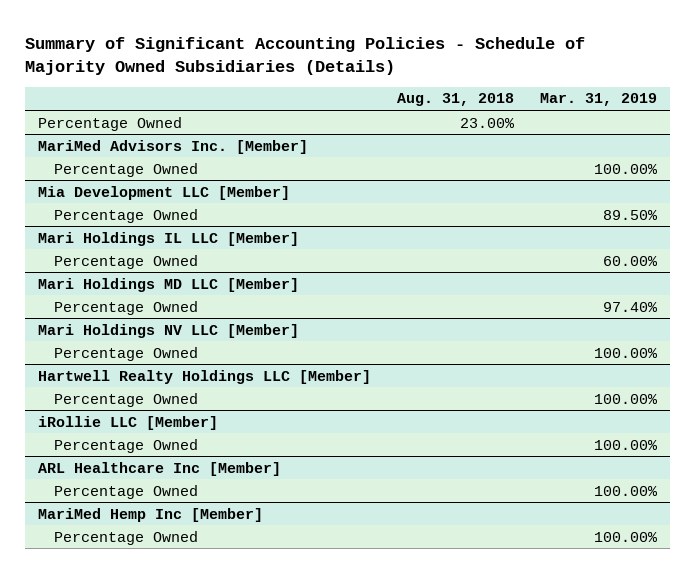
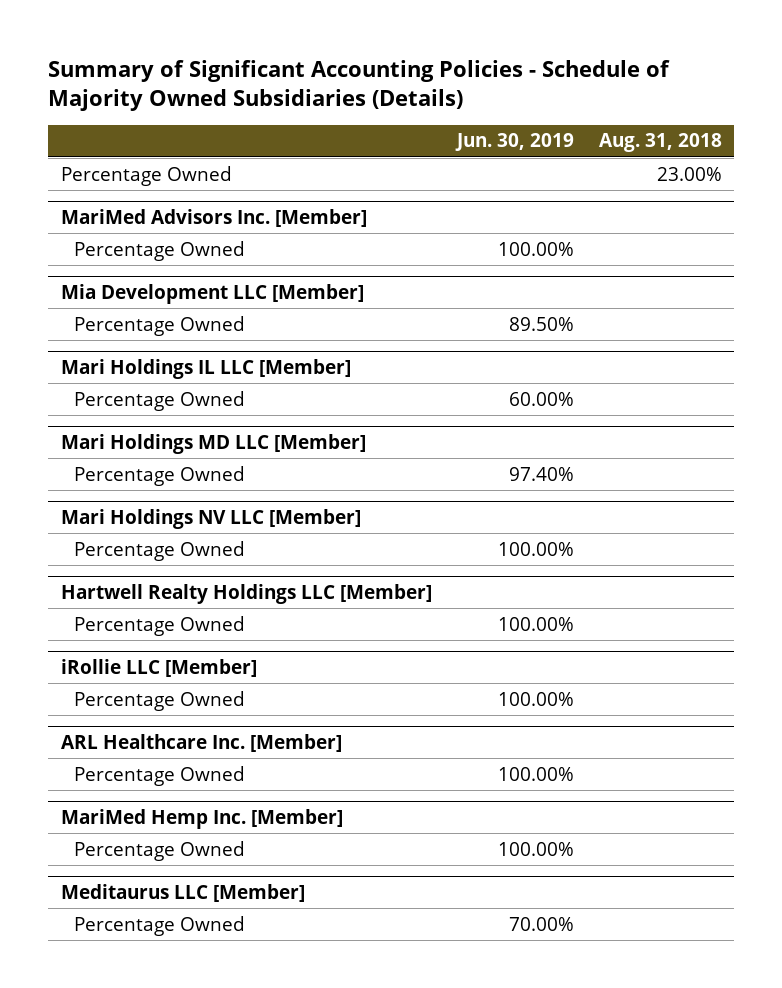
- | Aug. 31, 2018 | Mar. 31, 2019
+ | Jun. 30, 2019 | Aug. 31, 2018
- ARL Healthcare Inc [Member]
+ ARL Healthcare Inc. [Member]
- MariMed Hemp Inc [Member]
+ MariMed Hemp Inc. [Member]
+ Meditaurus LLC [Member]
+ Percentage Owned | 70.00% |

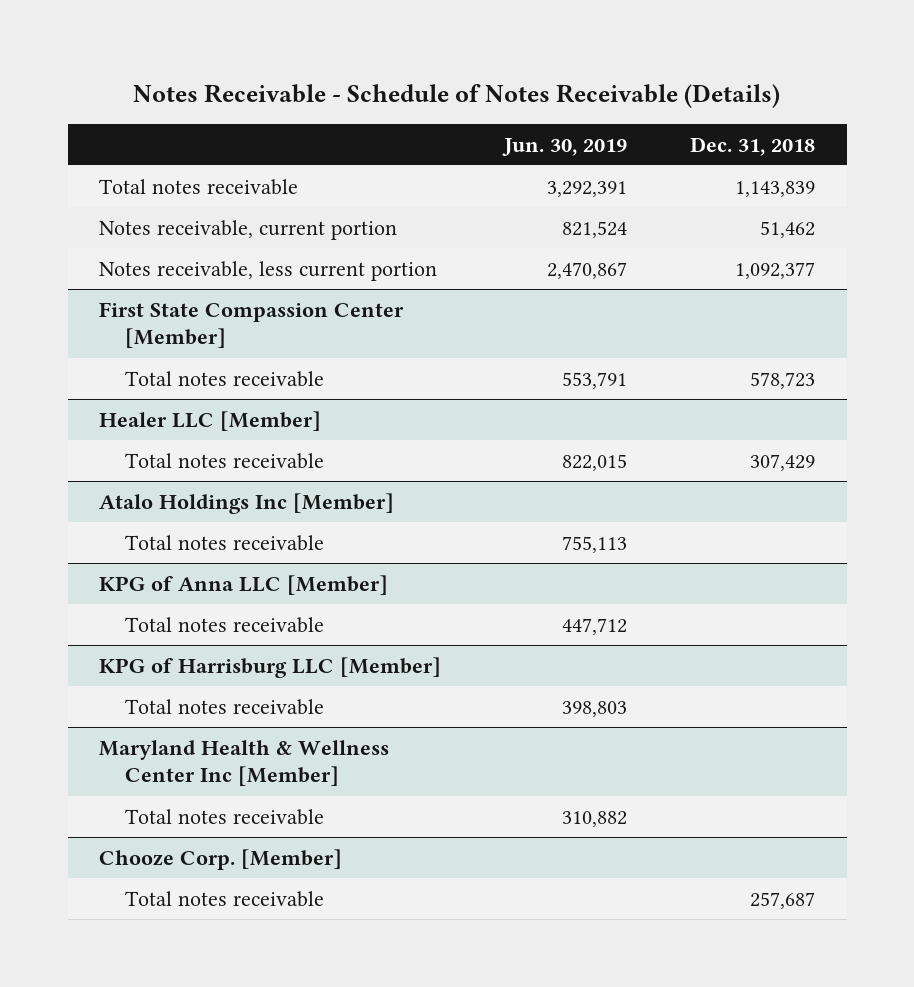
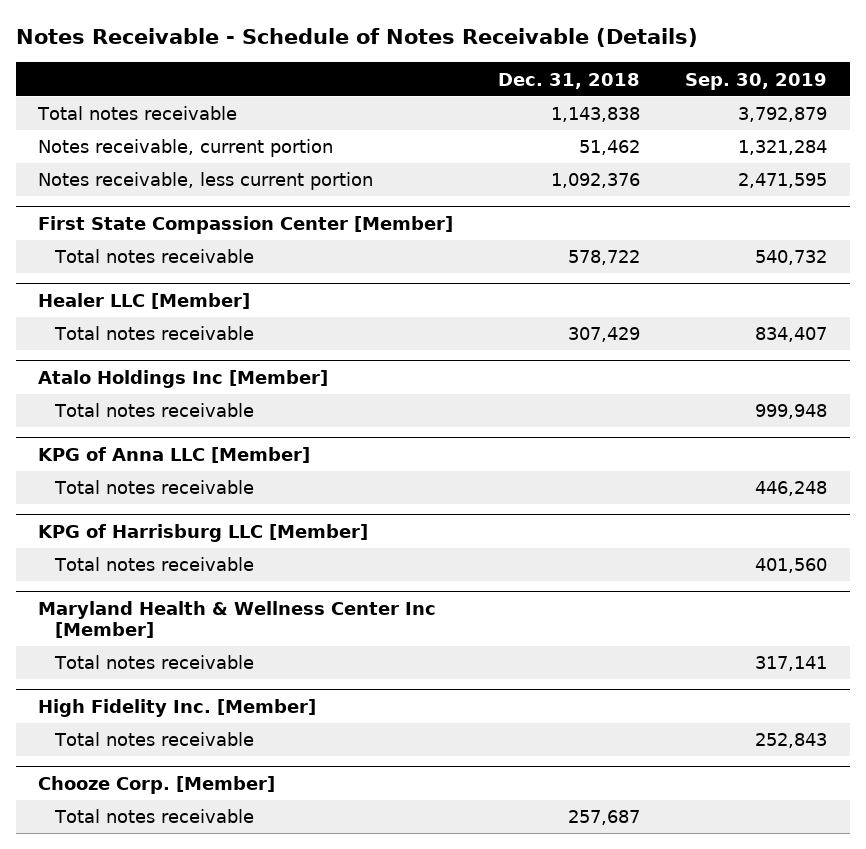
- | Jun. 30, 2019 | Dec. 31, 2018
+ | Dec. 31, 2018 | Sep. 30, 2019
- Total notes receivable | 3,292,391 | 1,143,839
+ Total notes receivable | 1,143,838 | 3,792,879
- Notes receivable, less current portion | 2,470,867 | 1,092,377
+ Notes receivable, less current portion | 1,092,376 | 2,471,595
@ First State Compassion Center [Member]
- Total notes receivable | 553,791 | 578,723
+ Total notes receivable | 578,722 | 540,732
+ High Fidelity Inc. [Member]
+ Total notes receivable | | 252,843

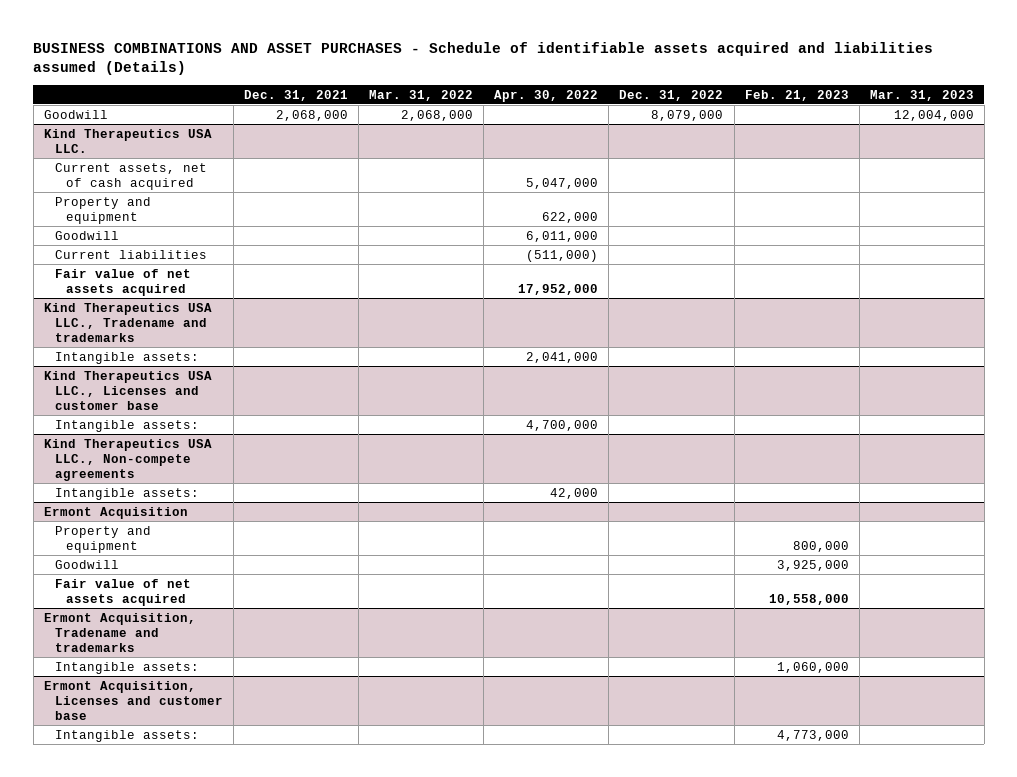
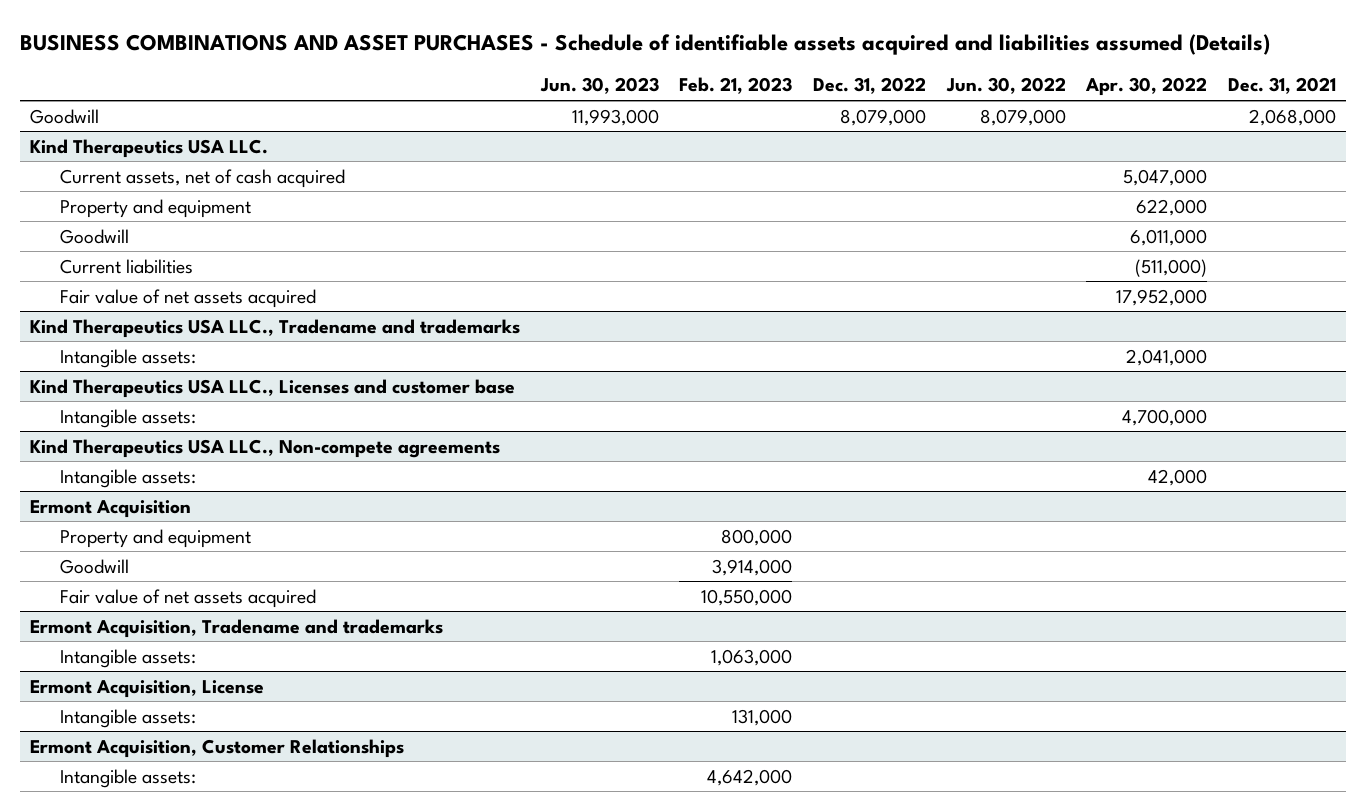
- | Dec. 31, 2021 | Mar. 31, 2022 | Apr. 30, 2022 | Dec. 31, 2022 | Feb. 21, 2023 | Mar. 31, 2023
+ | Jun. 30, 2023 | Feb. 21, 2023 | Dec. 31, 2022 | Jun. 30, 2022 | Apr. 30, 2022 | Dec. 31, 2021
@ Ermont Acquisition
- Goodwill | | | | | 3,925,000 |
- Fair value of net assets acquired | | | | | 10,558,000 |
+ Goodwill | | 3,914,000 | | | |
+ Fair value of net assets acquired | | 10,550,000 | | | |
@ Ermont Acquisition, Tradename and trademarks
- Intangible assets: | | | | | 1,060,000 |
- Ermont Acquisition, Licenses and customer base
- Intangible assets: | | | | | 4,773,000 |
@ Ermont Acquisition, Tradename and trademarks
+ Intangible assets: | | 1,063,000 | | | |
+ Ermont Acquisition, License
+ Intangible assets: | | 131,000 | | | |
+ Ermont Acquisition, Customer Relationships
+ Intangible assets: | | 4,642,000 | | | |

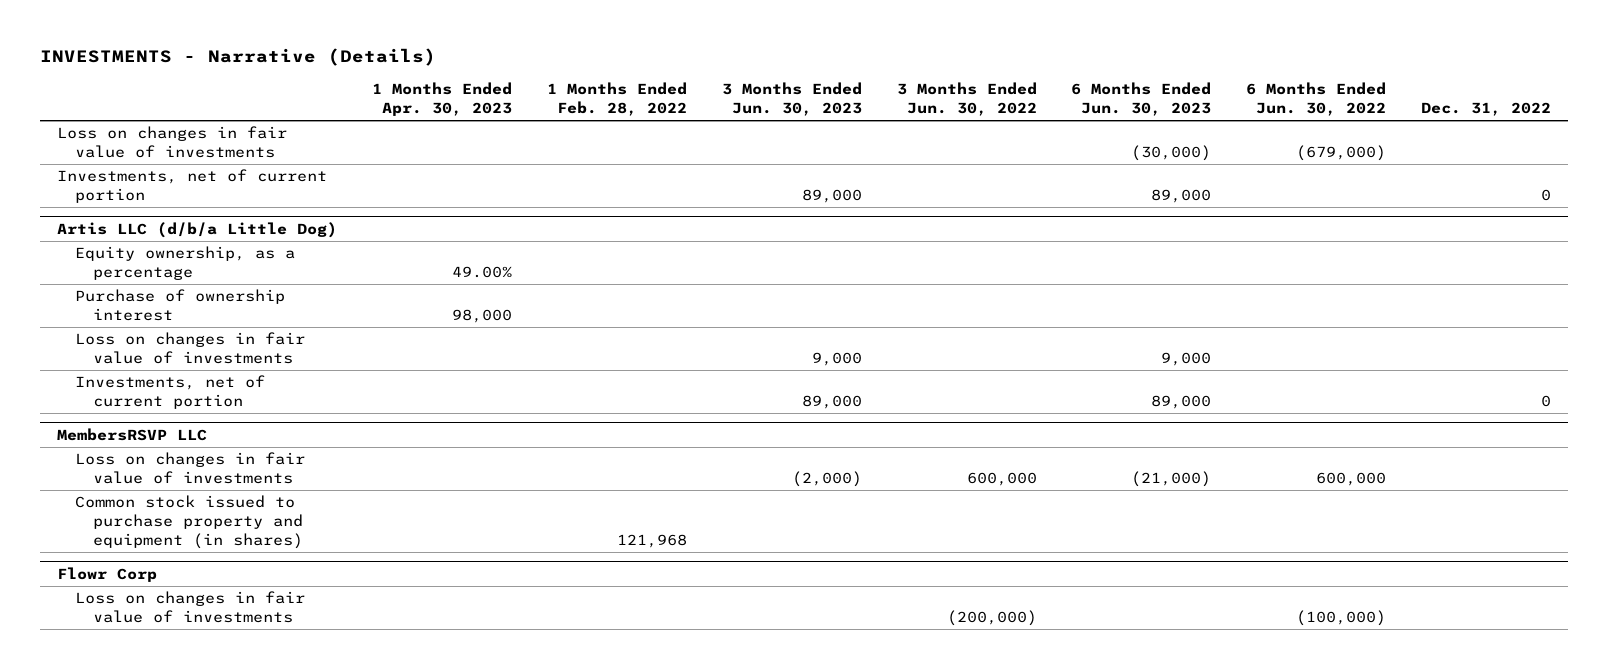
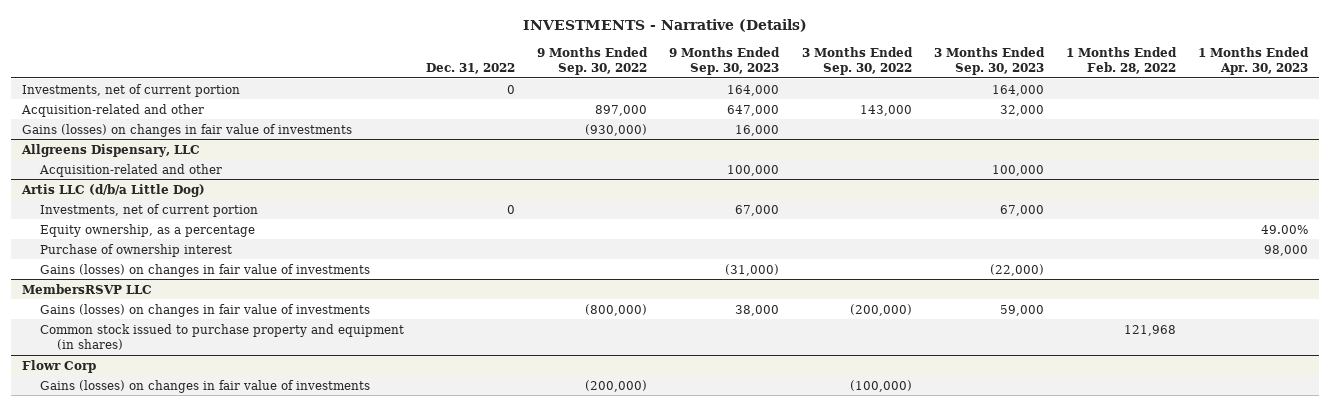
- | 1 Months Ended Apr. 30, 2023 | 1 Months Ended Feb. 28, 2022 | 3 Months Ended Jun. 30, 2023 | 3 Months Ended Jun. 30, 2022 | 6 Months Ended Jun. 30, 2023 | 6 Months Ended Jun. 30, 2022 | Dec. 31, 2022
+ | Dec. 31, 2022 | 9 Months Ended Sep. 30, 2022 | 9 Months Ended Sep. 30, 2023 | 3 Months Ended Sep. 30, 2022 | 3 Months Ended Sep. 30, 2023 | 1 Months Ended Feb. 28, 2022 | 1 Months Ended Apr. 30, 2023
- Loss on changes in fair value of investments | | | | | (30,000) | (679,000) |
+ Acquisition-related and other | | 897,000 | 647,000 | 143,000 | 32,000 | |
+ Gains (losses) on changes in fair value of investments | | (930,000) | 16,000 | | | |
+ Allgreens Dispensary, LLC
+ Acquisition-related and other | | | 100,000 | | 100,000 | |
@ Artis LLC (d/b/a Little Dog)
moved up: Investments, net of current portion | 0 | | 67,000 | | 67,000 | |
- Loss on changes in fair value of investments | | | 9,000 | | 9,000 | |
+ Gains (losses) on changes in fair value of investments | | | (31,000) | | (22,000) | |
@ MembersRSVP LLC
- Loss on changes in fair value of investments | | | (2,000) | 600,000 | (21,000) | 600,000 |
+ Gains (losses) on changes in fair value of investments | | (800,000) | 38,000 | (200,000) | 59,000 | |
@ Flowr Corp
- Loss on changes in fair value of investments | | | | (200,000) | | (100,000) |
+ Gains (losses) on changes in fair value of investments | | (200,000) | | (100,000) | | |

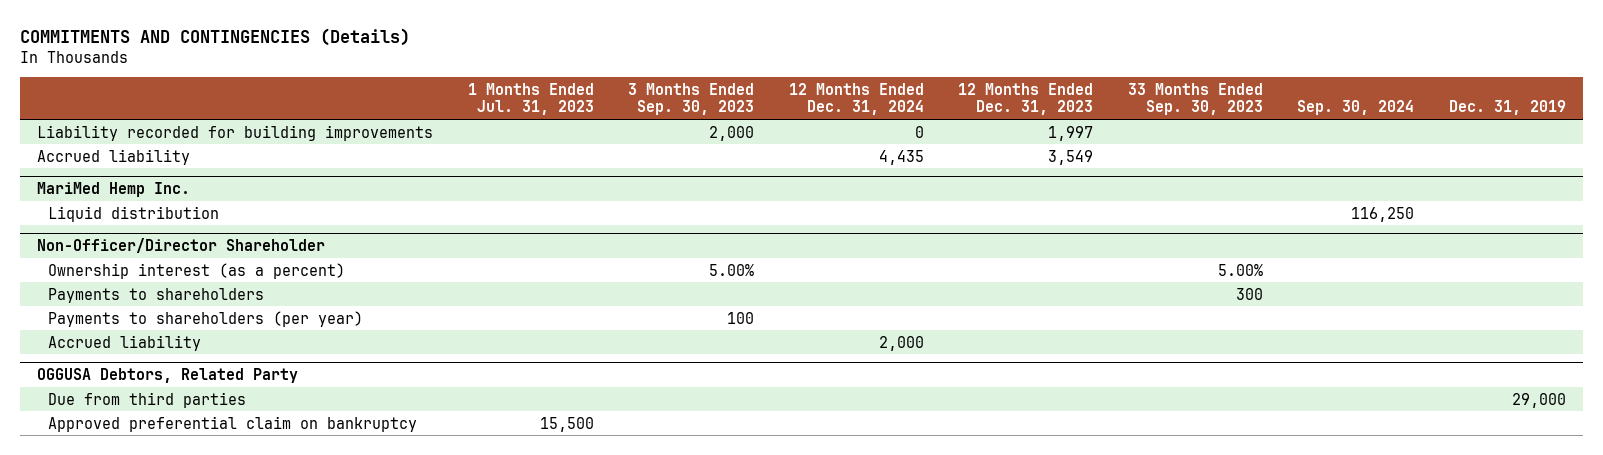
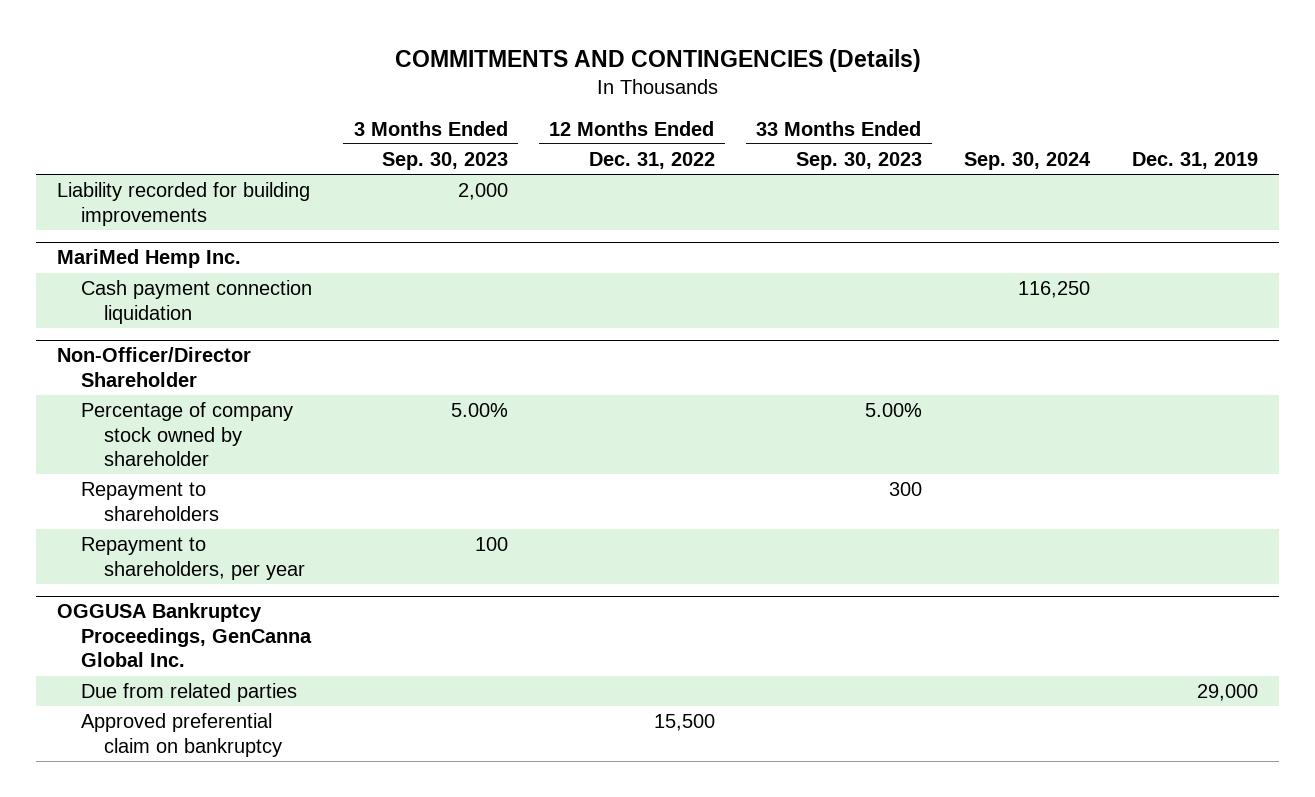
- | 1 Months Ended Jul. 31, 2023 | 3 Months Ended Sep. 30, 2023 | 12 Months Ended Dec. 31, 2024 | 12 Months Ended Dec. 31, 2023 | 33 Months Ended Sep. 30, 2023 | Sep. 30, 2024 | Dec. 31, 2019
+ | 3 Months Ended Sep. 30, 2023 | 12 Months Ended Dec. 31, 2022 | 33 Months Ended Sep. 30, 2023 | Sep. 30, 2024 | Dec. 31, 2019
- Accrued liability | | | 4,435 | 3,549 | | |
@ MariMed Hemp Inc.
- Liquid distribution | | | | | | 116,250 |
+ Cash payment connection liquidation | | | | 116,250 |
@ Non-Officer/Director Shareholder
- Ownership interest (as a percent) | | 5.00% | | | 5.00% | |
- Payments to shareholders | | | | | 300 | |
- Payments to shareholders (per year) | | 100 | | | | |
- Accrued liability | | | 2,000 | | | |
- OGGUSA Debtors, Related Party
- Due from third parties | | | | | | | 29,000
- Approved preferential claim on bankruptcy | 15,500 | | | | | |
@ Non-Officer/Director Shareholder
+ Percentage of company stock owned by shareholder | 5.00% | | 5.00% | |
+ Repayment to shareholders | | | 300 | |
+ Repayment to shareholders, per year | 100 | | | |
+ OGGUSA Bankruptcy Proceedings, GenCanna Global Inc.
+ Due from related parties | | | | | 29,000
+ Approved preferential claim on bankruptcy | | 15,500 | | |

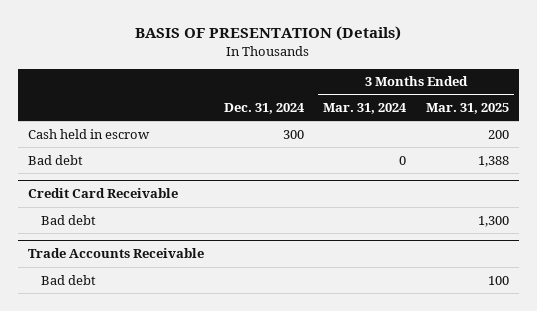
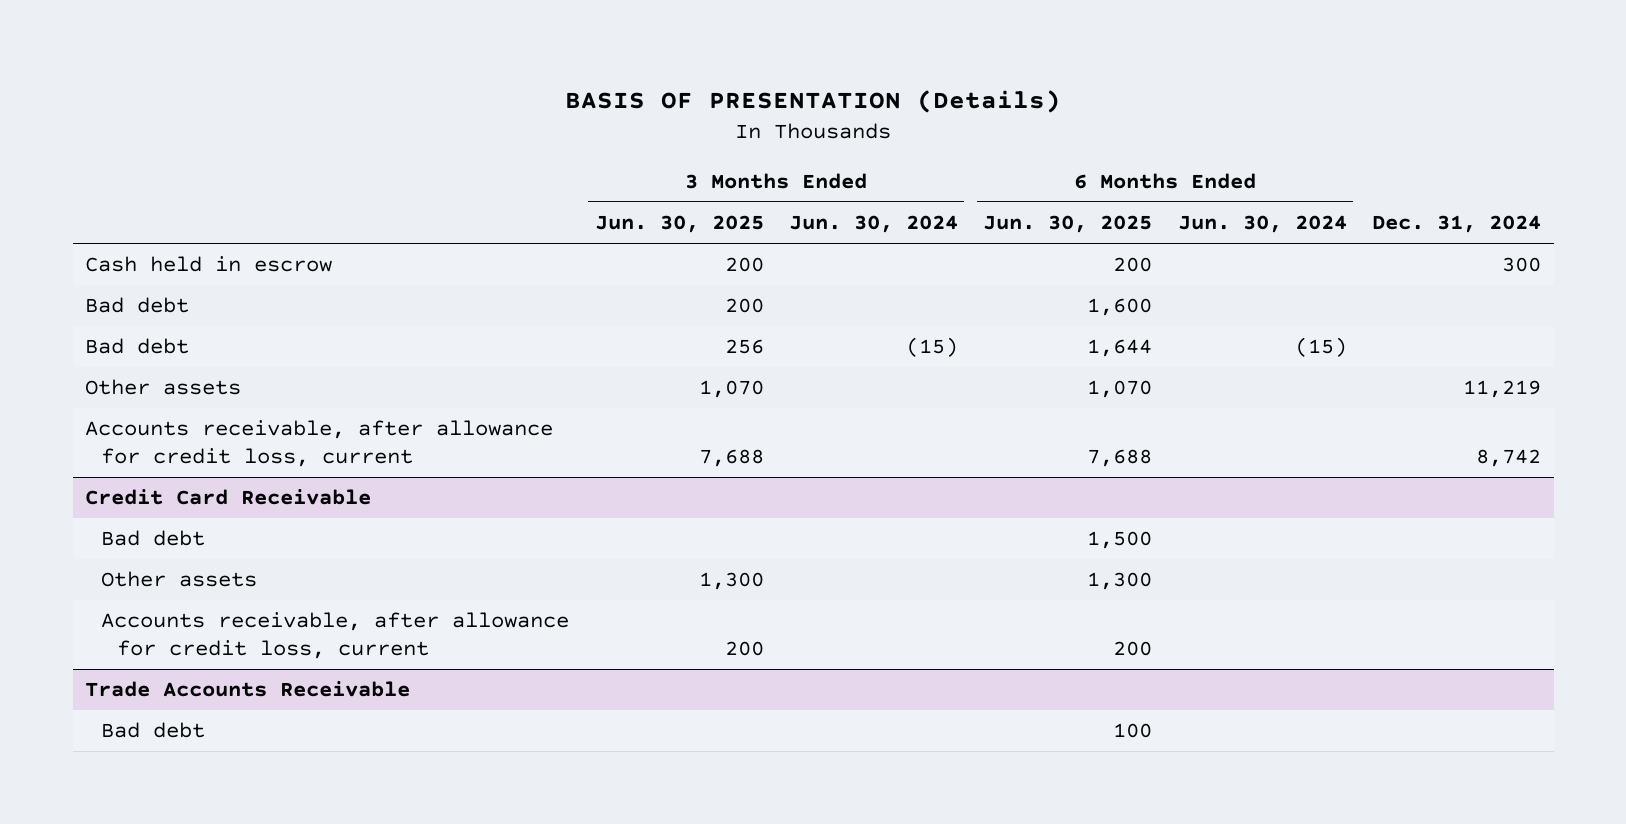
- | Dec. 31, 2024 | 3 Months Ended Mar. 31, 2024 | 3 Months Ended Mar. 31, 2025
+ | 3 Months Ended Jun. 30, 2025 | 3 Months Ended Jun. 30, 2024 | 6 Months Ended Jun. 30, 2025 | 6 Months Ended Jun. 30, 2024 | Dec. 31, 2024
+ Bad debt | 256 | (15) | 1,644 | (15) |
+ Other assets | 1,070 | | 1,070 | | 11,219
+ Accounts receivable, after allowance for credit loss, current | 7,688 | | 7,688 | | 8,742
@ Credit Card Receivable
+ Other assets | 1,300 | | 1,300 | |
+ Accounts receivable, after allowance for credit loss, current | 200 | | 200 | |

